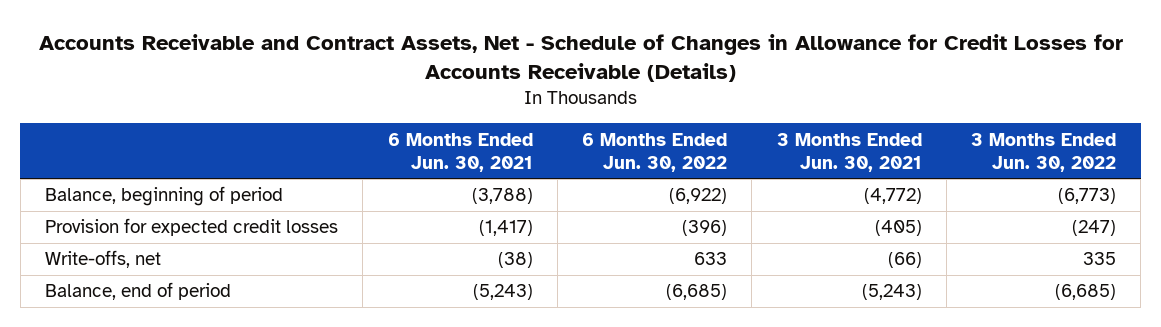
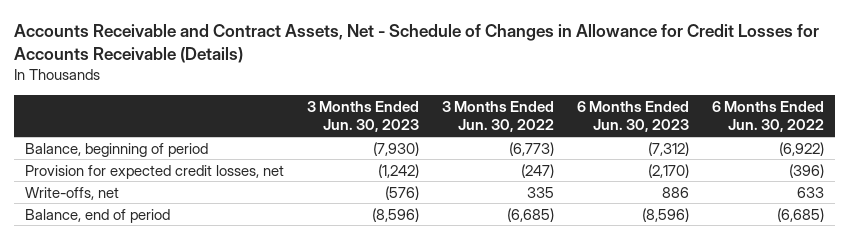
- | 6 Months Ended Jun. 30, 2021 | 6 Months Ended Jun. 30, 2022 | 3 Months Ended Jun. 30, 2021 | 3 Months Ended Jun. 30, 2022
+ | 3 Months Ended Jun. 30, 2023 | 3 Months Ended Jun. 30, 2022 | 6 Months Ended Jun. 30, 2023 | 6 Months Ended Jun. 30, 2022
- Provision for expected credit losses | (1,417) | (396) | (405) | (247)
+ Provision for expected credit losses, net | (1,242) | (247) | (2,170) | (396)

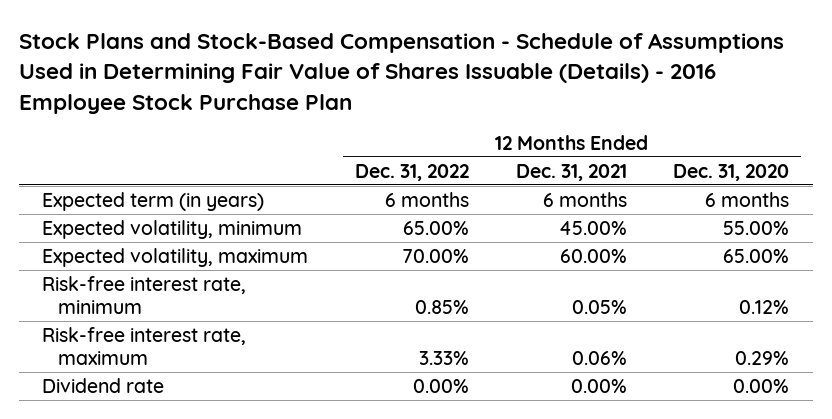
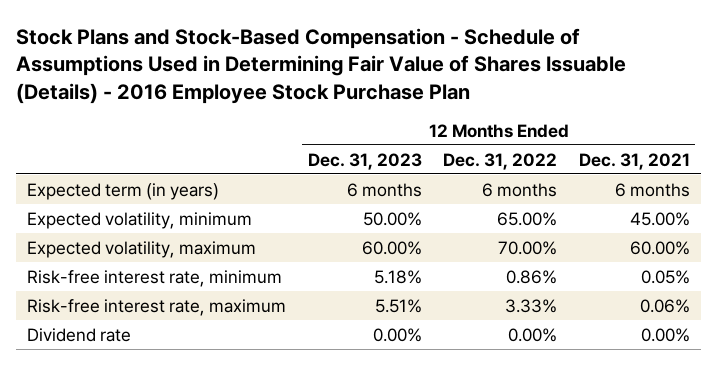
- | 12 Months Ended Dec. 31, 2022 | 12 Months Ended Dec. 31, 2021 | 12 Months Ended Dec. 31, 2020
+ | 12 Months Ended Dec. 31, 2023 | 12 Months Ended Dec. 31, 2022 | 12 Months Ended Dec. 31, 2021
- Risk-free interest rate, minimum | 0.85% | 0.05% | 0.12%
+ Risk-free interest rate, minimum | 5.18% | 0.86% | 0.05%

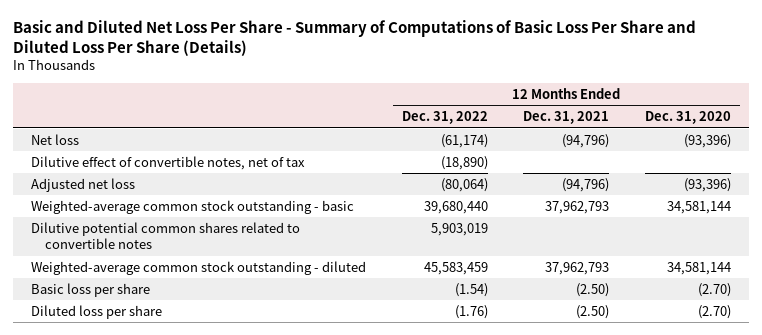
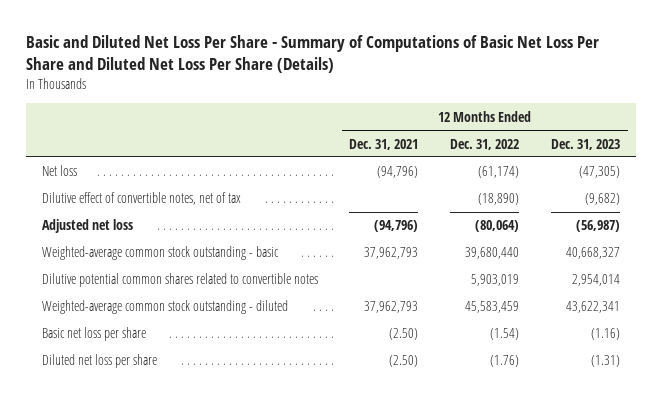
- Basic and Diluted Net Loss Per Share - Summary of Computations of Basic Loss Per Share and Diluted Loss Per Share (Details)
+ Basic and Diluted Net Loss Per Share - Summary of Computations of Basic Net Loss Per Share and Diluted Net Loss Per Share (Details)
- | 12 Months Ended Dec. 31, 2022 | 12 Months Ended Dec. 31, 2021 | 12 Months Ended Dec. 31, 2020
+ | 12 Months Ended Dec. 31, 2021 | 12 Months Ended Dec. 31, 2022 | 12 Months Ended Dec. 31, 2023
- Basic loss per share | (1.54) | (2.50) | (2.70)
- Diluted loss per share | (1.76) | (2.50) | (2.70)
+ Basic net loss per share | (2.50) | (1.54) | (1.16)
+ Diluted net loss per share | (2.50) | (1.76) | (1.31)

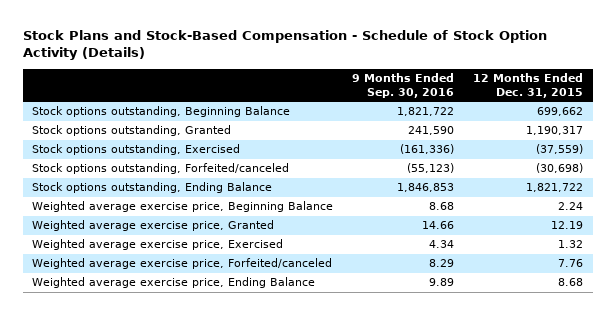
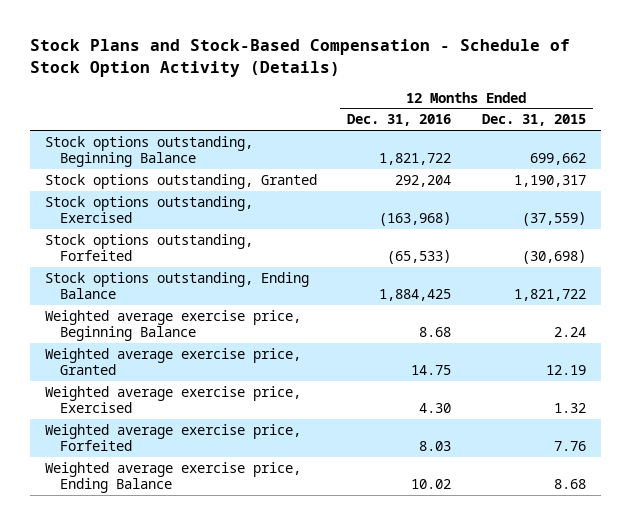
- | 9 Months Ended Sep. 30, 2016 | 12 Months Ended Dec. 31, 2015
+ | 12 Months Ended Dec. 31, 2016 | 12 Months Ended Dec. 31, 2015
- Stock options outstanding, Forfeited/canceled | (55,123) | (30,698)
+ Stock options outstanding, Forfeited | (65,533) | (30,698)
- Weighted average exercise price, Forfeited/canceled | 8.29 | 7.76
+ Weighted average exercise price, Forfeited | 8.03 | 7.76

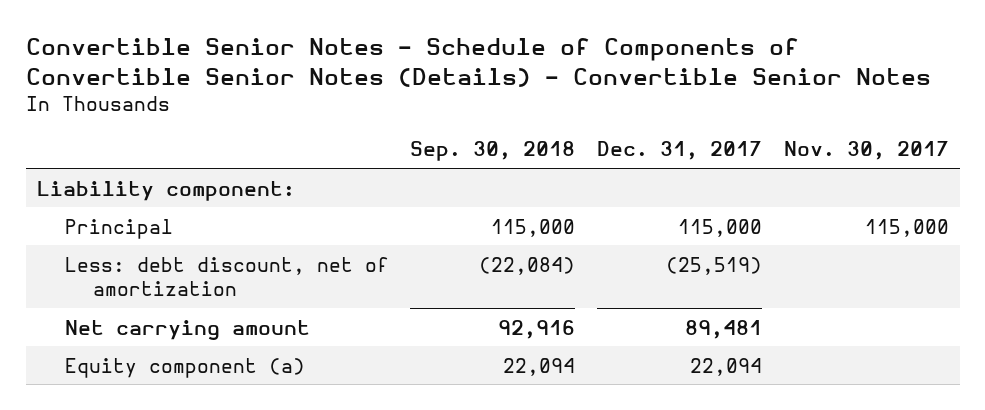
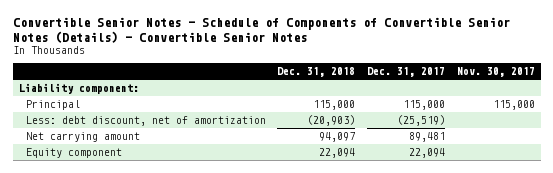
- | Sep. 30, 2018 | Dec. 31, 2017 | Nov. 30, 2017
+ | Dec. 31, 2018 | Dec. 31, 2017 | Nov. 30, 2017
- Equity component (a) | 22,094 | 22,094 |
+ Equity component | 22,094 | 22,094 |

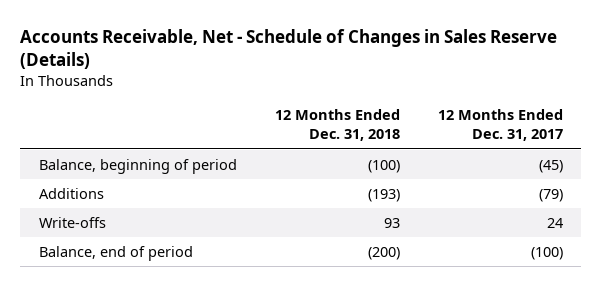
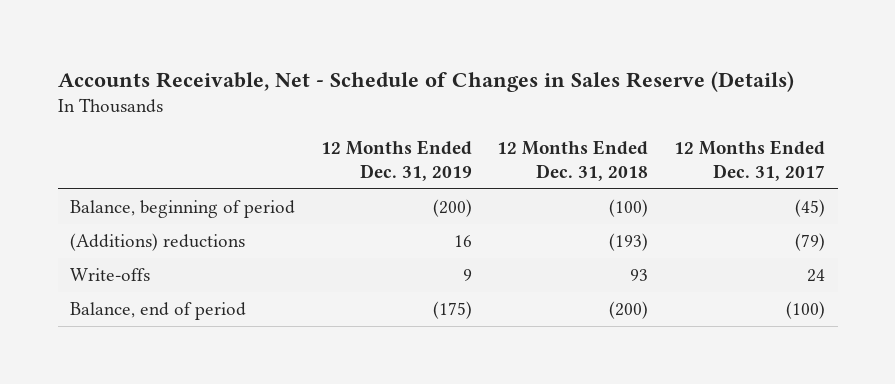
- | 12 Months Ended Dec. 31, 2018 | 12 Months Ended Dec. 31, 2017
+ | 12 Months Ended Dec. 31, 2019 | 12 Months Ended Dec. 31, 2018 | 12 Months Ended Dec. 31, 2017
- Additions | (193) | (79)
+ (Additions) reductions | 16 | (193) | (79)

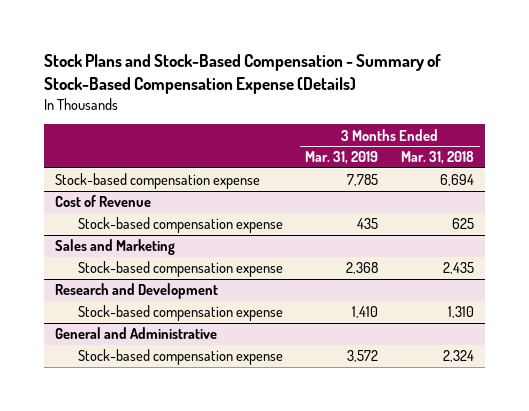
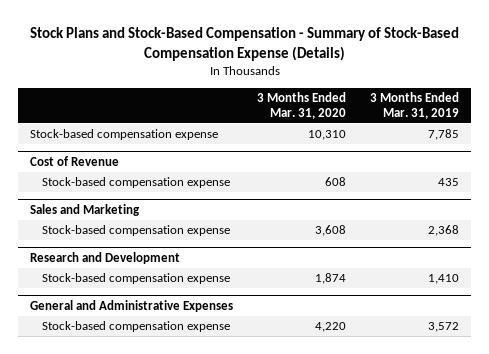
- | 3 Months Ended Mar. 31, 2019 | 3 Months Ended Mar. 31, 2018
+ | 3 Months Ended Mar. 31, 2020 | 3 Months Ended Mar. 31, 2019
- General and Administrative
+ General and Administrative Expenses

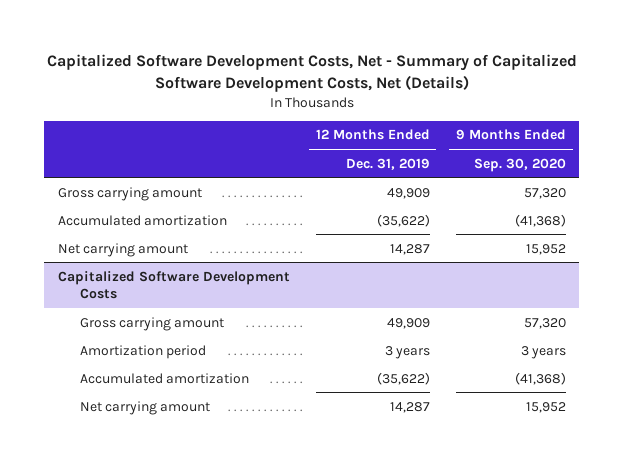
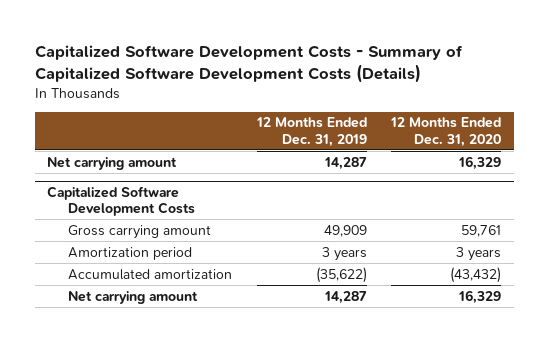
- Capitalized Software Development Costs, Net - Summary of Capitalized Software Development Costs, Net (Details)
+ Capitalized Software Development Costs - Summary of Capitalized Software Development Costs (Details)
- | 12 Months Ended Dec. 31, 2019 | 9 Months Ended Sep. 30, 2020
+ | 12 Months Ended Dec. 31, 2019 | 12 Months Ended Dec. 31, 2020
- Gross carrying amount | 49,909 | 57,320
- Accumulated amortization | (35,622) | (41,368)

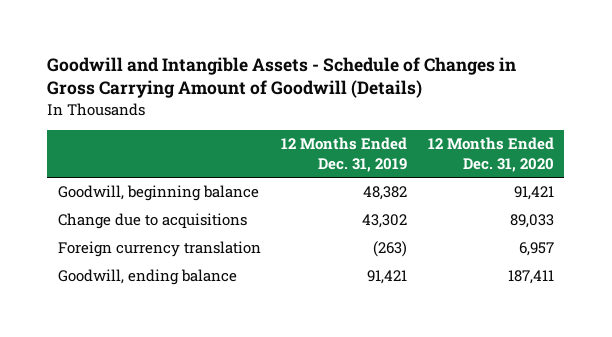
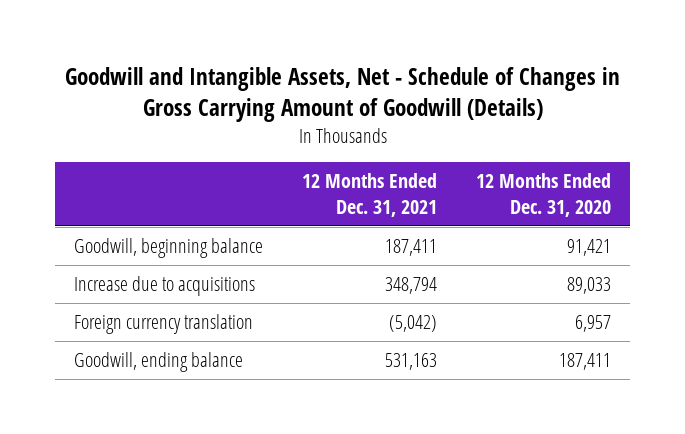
- Goodwill and Intangible Assets - Schedule of Changes in Gross Carrying Amount of Goodwill (Details)
+ Goodwill and Intangible Assets, Net - Schedule of Changes in Gross Carrying Amount of Goodwill (Details)
- | 12 Months Ended Dec. 31, 2019 | 12 Months Ended Dec. 31, 2020
+ | 12 Months Ended Dec. 31, 2021 | 12 Months Ended Dec. 31, 2020
- Change due to acquisitions | 43,302 | 89,033
+ Increase due to acquisitions | 348,794 | 89,033

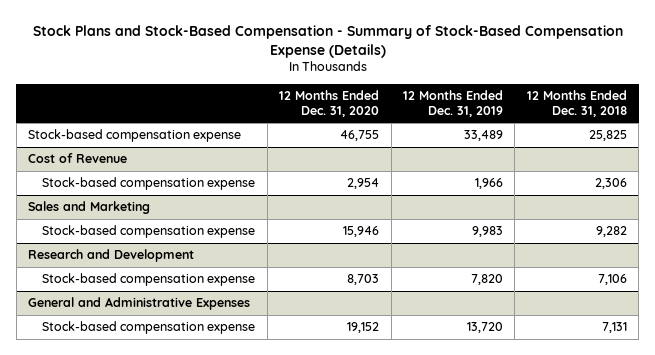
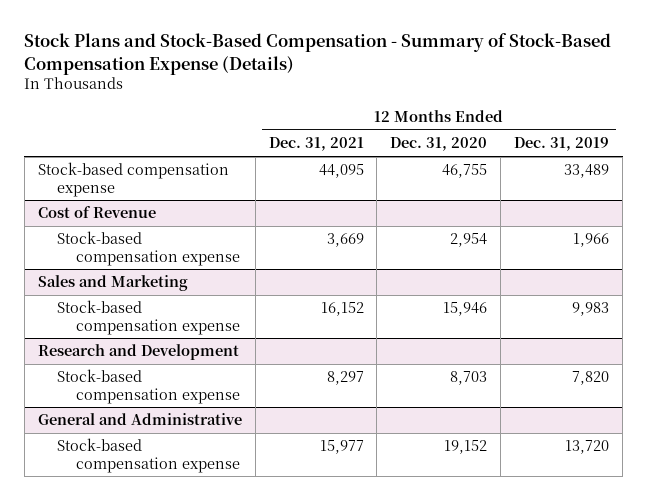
- | 12 Months Ended Dec. 31, 2020 | 12 Months Ended Dec. 31, 2019 | 12 Months Ended Dec. 31, 2018
+ | 12 Months Ended Dec. 31, 2021 | 12 Months Ended Dec. 31, 2020 | 12 Months Ended Dec. 31, 2019
- General and Administrative Expenses
+ General and Administrative

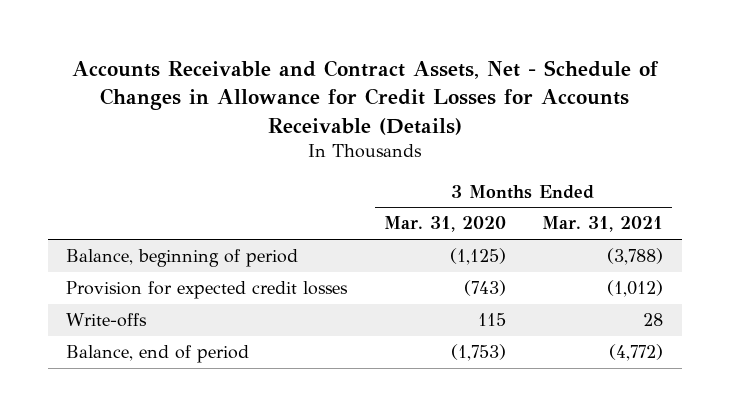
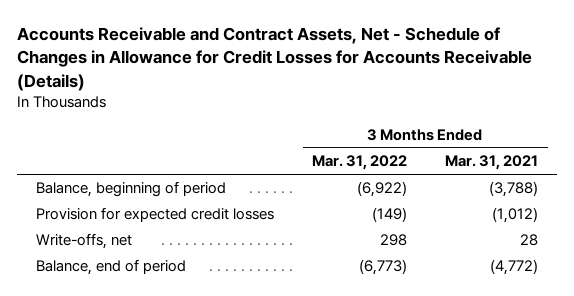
- | 3 Months Ended Mar. 31, 2020 | 3 Months Ended Mar. 31, 2021
+ | 3 Months Ended Mar. 31, 2022 | 3 Months Ended Mar. 31, 2021
- Write-offs | 115 | 28
+ Write-offs, net | 298 | 28

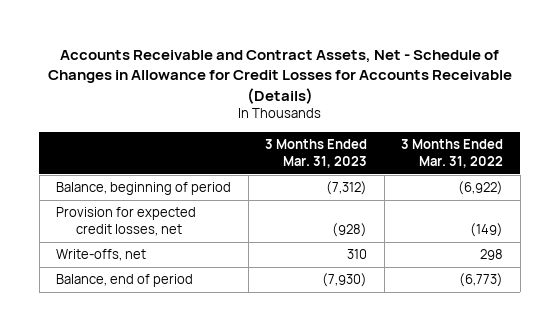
- | 3 Months Ended Mar. 31, 2022 | 3 Months Ended Mar. 31, 2021
+ | 3 Months Ended Mar. 31, 2023 | 3 Months Ended Mar. 31, 2022
- Provision for expected credit losses | (149) | (1,012)
+ Provision for expected credit losses, net | (928) | (149)

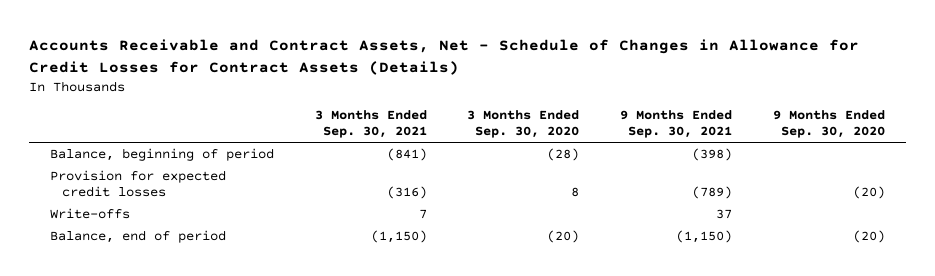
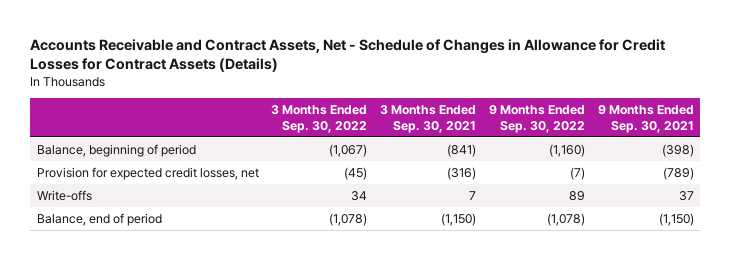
- | 3 Months Ended Sep. 30, 2021 | 3 Months Ended Sep. 30, 2020 | 9 Months Ended Sep. 30, 2021 | 9 Months Ended Sep. 30, 2020
+ | 3 Months Ended Sep. 30, 2022 | 3 Months Ended Sep. 30, 2021 | 9 Months Ended Sep. 30, 2022 | 9 Months Ended Sep. 30, 2021
- Provision for expected credit losses | (316) | 8 | (789) | (20)
+ Provision for expected credit losses, net | (45) | (316) | (7) | (789)

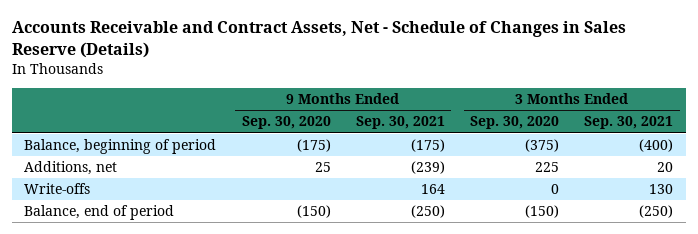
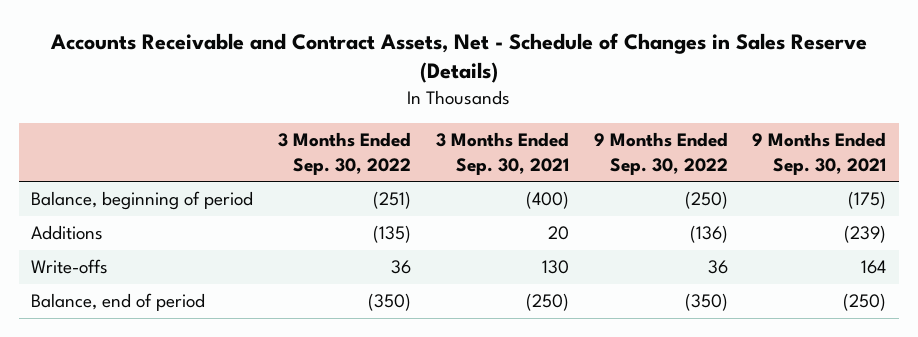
- | 9 Months Ended Sep. 30, 2020 | 9 Months Ended Sep. 30, 2021 | 3 Months Ended Sep. 30, 2020 | 3 Months Ended Sep. 30, 2021
+ | 3 Months Ended Sep. 30, 2022 | 3 Months Ended Sep. 30, 2021 | 9 Months Ended Sep. 30, 2022 | 9 Months Ended Sep. 30, 2021
- Additions, net | 25 | (239) | 225 | 20
+ Additions | (135) | 20 | (136) | (239)

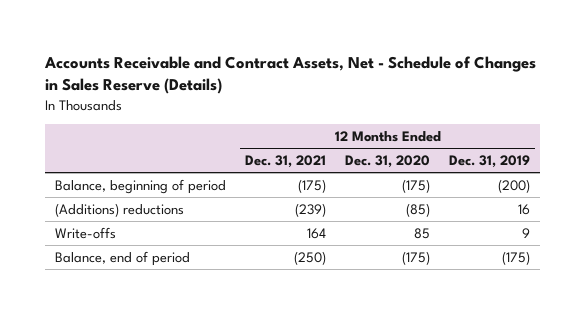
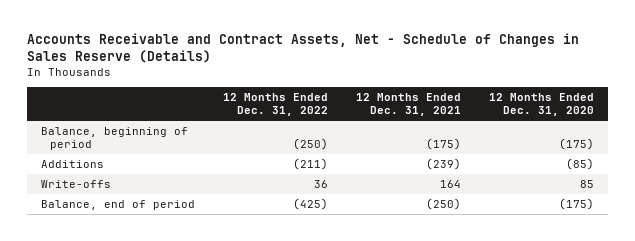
- | 12 Months Ended Dec. 31, 2021 | 12 Months Ended Dec. 31, 2020 | 12 Months Ended Dec. 31, 2019
+ | 12 Months Ended Dec. 31, 2022 | 12 Months Ended Dec. 31, 2021 | 12 Months Ended Dec. 31, 2020
- (Additions) reductions | (239) | (85) | 16
+ Additions | (211) | (239) | (85)

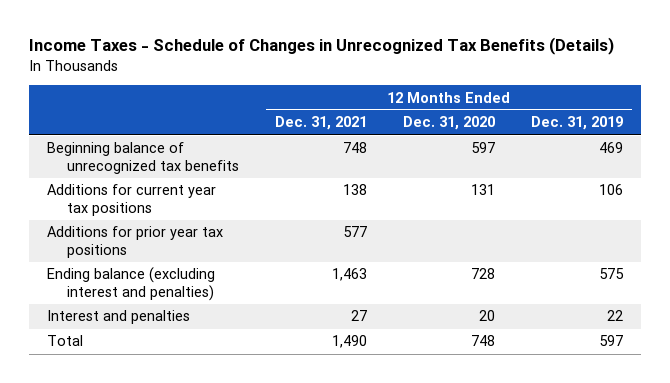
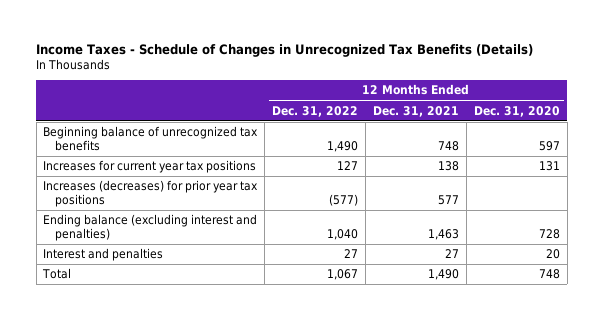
- | 12 Months Ended Dec. 31, 2021 | 12 Months Ended Dec. 31, 2020 | 12 Months Ended Dec. 31, 2019
+ | 12 Months Ended Dec. 31, 2022 | 12 Months Ended Dec. 31, 2021 | 12 Months Ended Dec. 31, 2020
- Additions for current year tax positions | 138 | 131 | 106
- Additions for prior year tax positions | 577 | |
+ Increases for current year tax positions | 127 | 138 | 131
+ Increases (decreases) for prior year tax positions | (577) | 577 |

